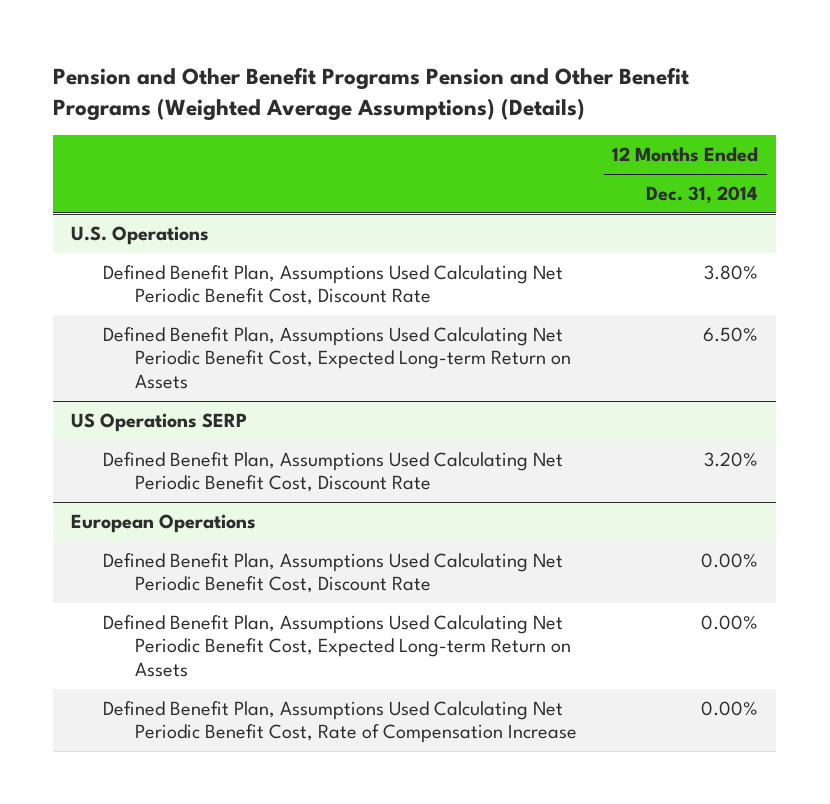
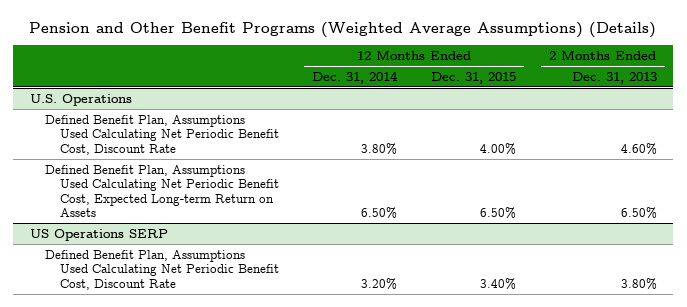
- Pension and Other Benefit Programs Pension and Other Benefit Programs (Weighted Average Assumptions) (Details)
+ Pension and Other Benefit Programs (Weighted Average Assumptions) (Details)
- | 12 Months Ended Dec. 31, 2014
+ | 12 Months Ended Dec. 31, 2014 | 12 Months Ended Dec. 31, 2015 | 2 Months Ended Dec. 31, 2013
- European Operations
- Defined Benefit Plan, Assumptions Used Calculating Net Periodic Benefit Cost, Discount Rate | 0.00%
- Defined Benefit Plan, Assumptions Used Calculating Net Periodic Benefit Cost, Expected Long-term Return on Assets | 0.00%
- Defined Benefit Plan, Assumptions Used Calculating Net Periodic Benefit Cost, Rate of Compensation Increase | 0.00%

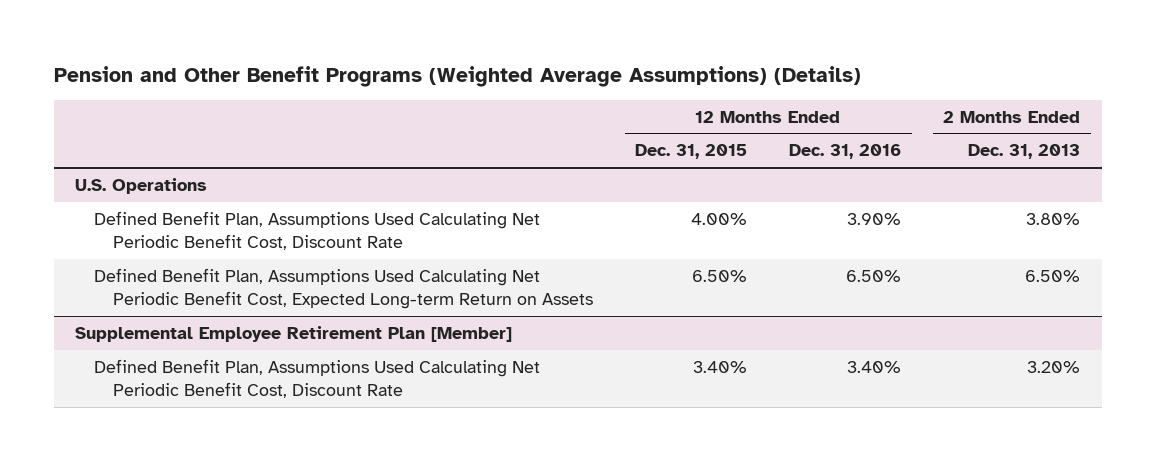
- | 12 Months Ended Dec. 31, 2014 | 12 Months Ended Dec. 31, 2015 | 2 Months Ended Dec. 31, 2013
+ | 12 Months Ended Dec. 31, 2015 | 12 Months Ended Dec. 31, 2016 | 2 Months Ended Dec. 31, 2013
@ U.S. Operations
- Defined Benefit Plan, Assumptions Used Calculating Net Periodic Benefit Cost, Discount Rate | 3.80% | 4.00% | 4.60%
+ Defined Benefit Plan, Assumptions Used Calculating Net Periodic Benefit Cost, Discount Rate | 4.00% | 3.90% | 3.80%
- US Operations SERP
- Defined Benefit Plan, Assumptions Used Calculating Net Periodic Benefit Cost, Discount Rate | 3.20% | 3.40% | 3.80%
+ Supplemental Employee Retirement Plan [Member]
+ Defined Benefit Plan, Assumptions Used Calculating Net Periodic Benefit Cost, Discount Rate | 3.40% | 3.40% | 3.20%

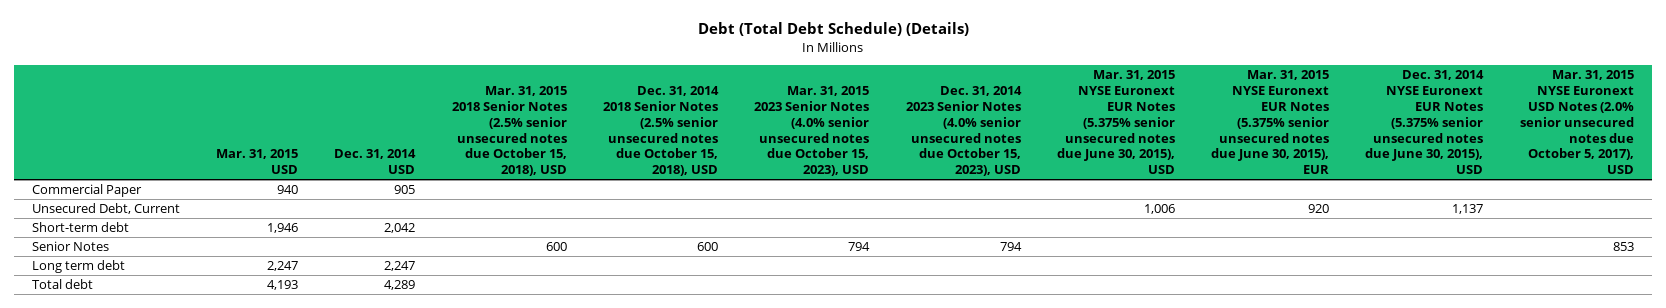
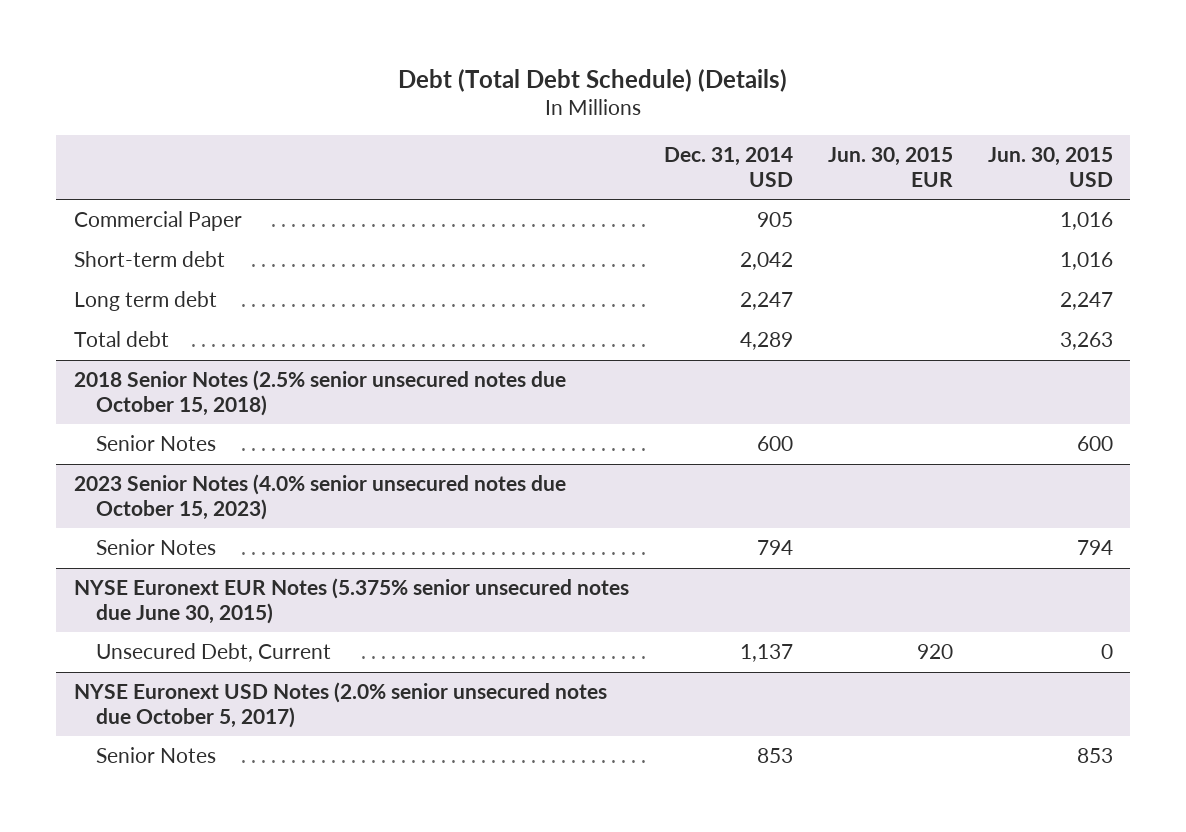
- | Mar. 31, 2015 USD | Dec. 31, 2014 USD | Mar. 31, 2015 2018 Senior Notes (2.5% senior unsecured notes due October 15, 2018), USD | Dec. 31, 2014 2018 Senior Notes (2.5% senior unsecured notes due October 15, 2018), USD | Mar. 31, 2015 2023 Senior Notes (4.0% senior unsecured notes due October 15, 2023), USD | Dec. 31, 2014 2023 Senior Notes (4.0% senior unsecured notes due October 15, 2023), USD | Mar. 31, 2015 NYSE Euronext EUR Notes (5.375% senior unsecured notes due June 30, 2015), USD | Mar. 31, 2015 NYSE Euronext EUR Notes (5.375% senior unsecured notes due June 30, 2015), EUR | Dec. 31, 2014 NYSE Euronext EUR Notes (5.375% senior unsecured notes due June 30, 2015), USD | Mar. 31, 2015 NYSE Euronext USD Notes (2.0% senior unsecured notes due October 5, 2017), USD
+ | Dec. 31, 2014 USD | Jun. 30, 2015 EUR | Jun. 30, 2015 USD
- Unsecured Debt, Current | | | | | | | 1,006 | 920 | 1,137 |
- Senior Notes | | | 600 | 600 | 794 | 794 | | | | 853
+ 2018 Senior Notes (2.5% senior unsecured notes due October 15, 2018)
+ Senior Notes | 600 | | 600
+ 2023 Senior Notes (4.0% senior unsecured notes due October 15, 2023)
+ Senior Notes | 794 | | 794
+ NYSE Euronext EUR Notes (5.375% senior unsecured notes due June 30, 2015)
+ Unsecured Debt, Current | 1,137 | 920 | 0
+ NYSE Euronext USD Notes (2.0% senior unsecured notes due October 5, 2017)
+ Senior Notes | 853 | | 853

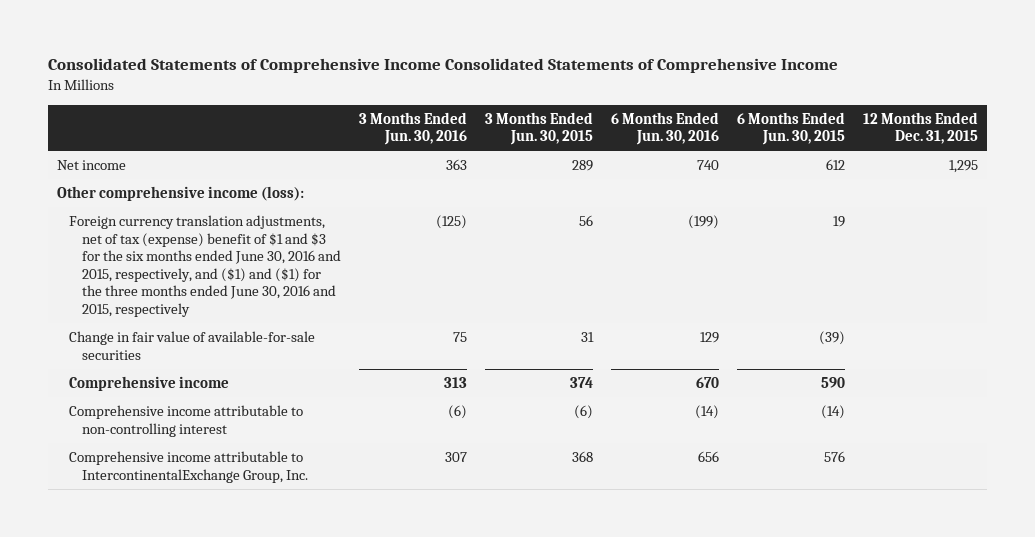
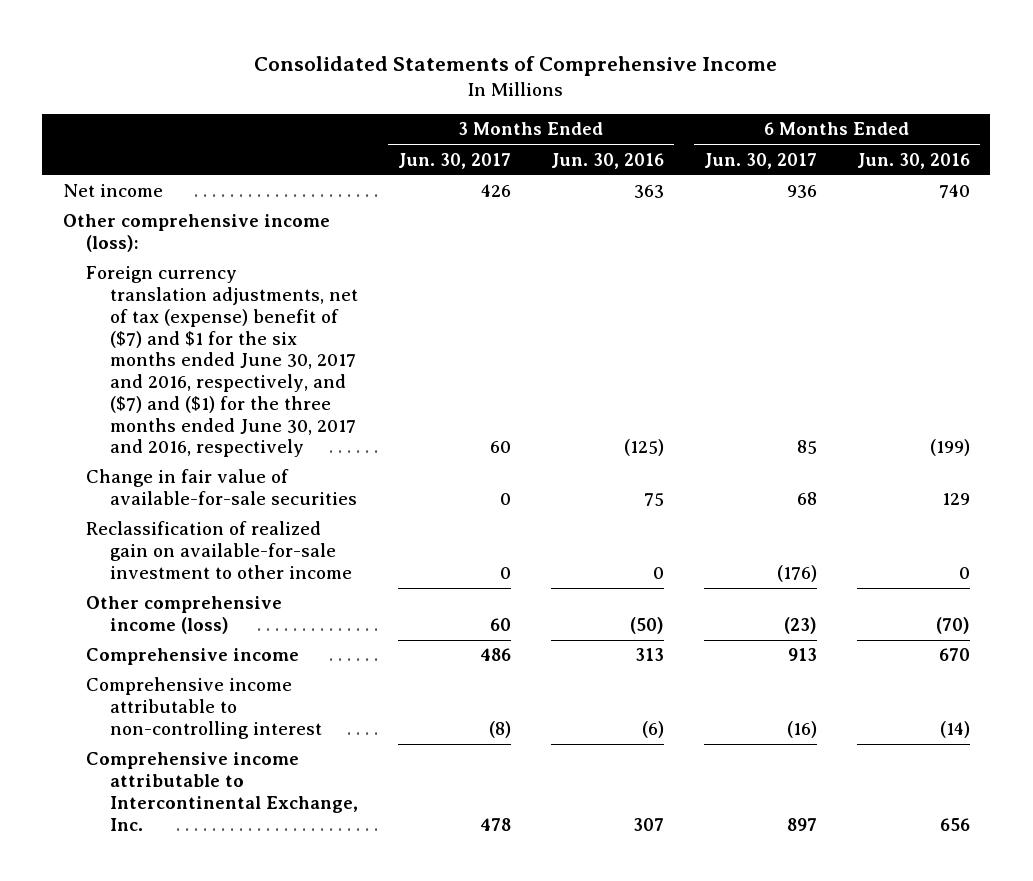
- Consolidated Statements of Comprehensive Income Consolidated Statements of Comprehensive Income
+ Consolidated Statements of Comprehensive Income
- | 3 Months Ended Jun. 30, 2016 | 3 Months Ended Jun. 30, 2015 | 6 Months Ended Jun. 30, 2016 | 6 Months Ended Jun. 30, 2015 | 12 Months Ended Dec. 31, 2015
+ | 3 Months Ended Jun. 30, 2017 | 3 Months Ended Jun. 30, 2016 | 6 Months Ended Jun. 30, 2017 | 6 Months Ended Jun. 30, 2016
- Foreign currency translation adjustments, net of tax (expense) benefit of $1 and $3 for the six months ended June 30, 2016 and 2015, respectively, and ($1) and ($1) for the three months ended June 30, 2016 and 2015, respectively | (125) | 56 | (199) | 19 |
+ Foreign currency translation adjustments, net of tax (expense) benefit of ($7) and $1 for the six months ended June 30, 2017 and 2016, respectively, and ($7) and ($1) for the three months ended June 30, 2017 and 2016, respectively | 60 | (125) | 85 | (199)
+ Reclassification of realized gain on available-for-sale investment to other income | 0 | 0 | (176) | 0
+ Other comprehensive income (loss) | 60 | (50) | (23) | (70)
- Comprehensive income attributable to IntercontinentalExchange Group, Inc. | 307 | 368 | 656 | 576 |
+ Comprehensive income attributable to Intercontinental Exchange, Inc. | 478 | 307 | 897 | 656

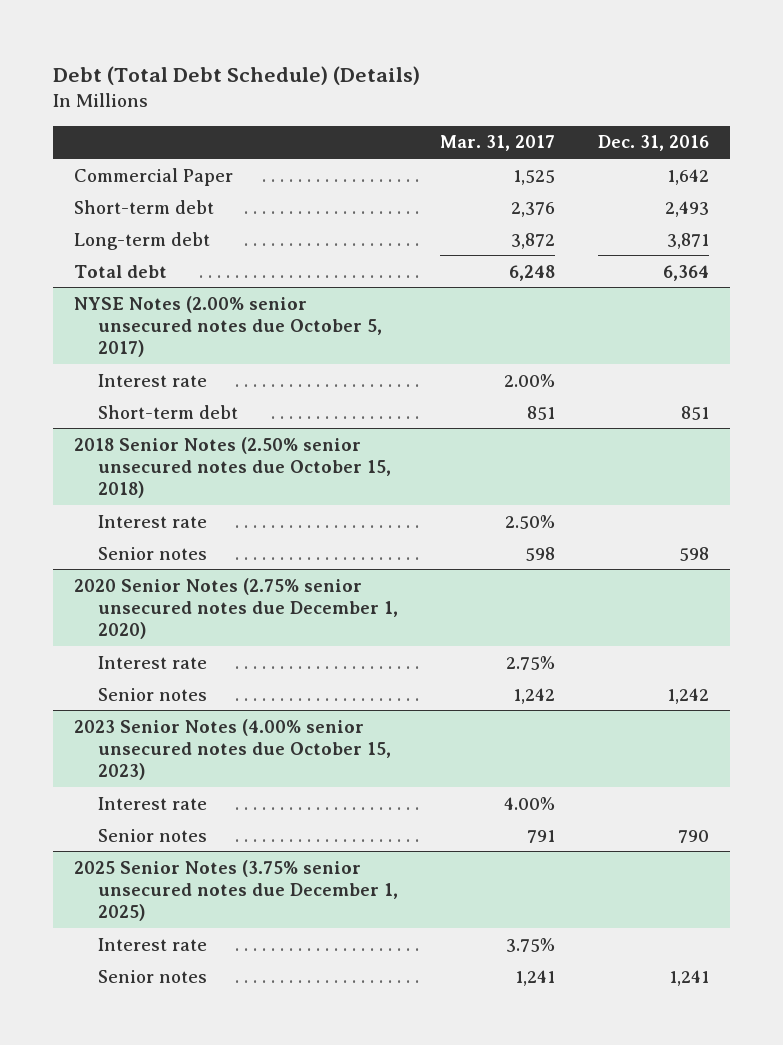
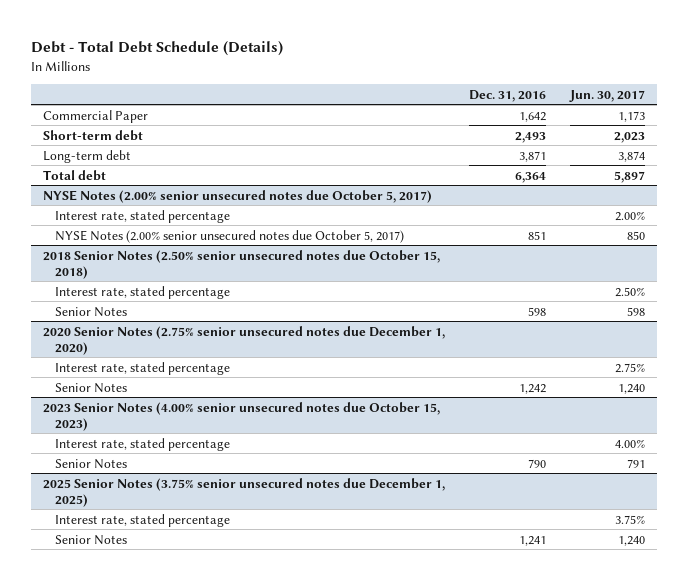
- Debt (Total Debt Schedule) (Details)
+ Debt - Total Debt Schedule (Details)
- | Mar. 31, 2017 | Dec. 31, 2016
+ | Dec. 31, 2016 | Jun. 30, 2017
@ NYSE Notes (2.00% senior unsecured notes due October 5, 2017)
- Interest rate | 2.00% |
- Short-term debt | 851 | 851
+ Interest rate, stated percentage | | 2.00%
+ NYSE Notes (2.00% senior unsecured notes due October 5, 2017) | 851 | 850
@ 2018 Senior Notes (2.50% senior unsecured notes due October 15, 2018)
- Interest rate | 2.50% |
- Senior notes | 598 | 598
+ Interest rate, stated percentage | | 2.50%
+ Senior Notes | 598 | 598
@ 2020 Senior Notes (2.75% senior unsecured notes due December 1, 2020)
- Interest rate | 2.75% |
- Senior notes | 1,242 | 1,242
+ Interest rate, stated percentage | | 2.75%
+ Senior Notes | 1,242 | 1,240
@ 2023 Senior Notes (4.00% senior unsecured notes due October 15, 2023)
- Interest rate | 4.00% |
- Senior notes | 791 | 790
+ Interest rate, stated percentage | | 4.00%
+ Senior Notes | 790 | 791
@ 2025 Senior Notes (3.75% senior unsecured notes due December 1, 2025)
- Interest rate | 3.75% |
- Senior notes | 1,241 | 1,241
+ Interest rate, stated percentage | | 3.75%
+ Senior Notes | 1,241 | 1,240

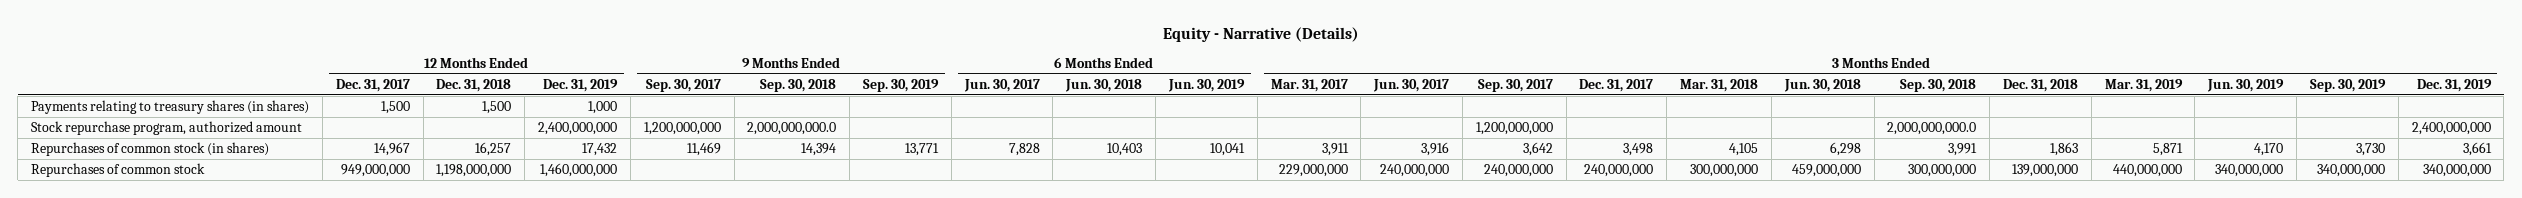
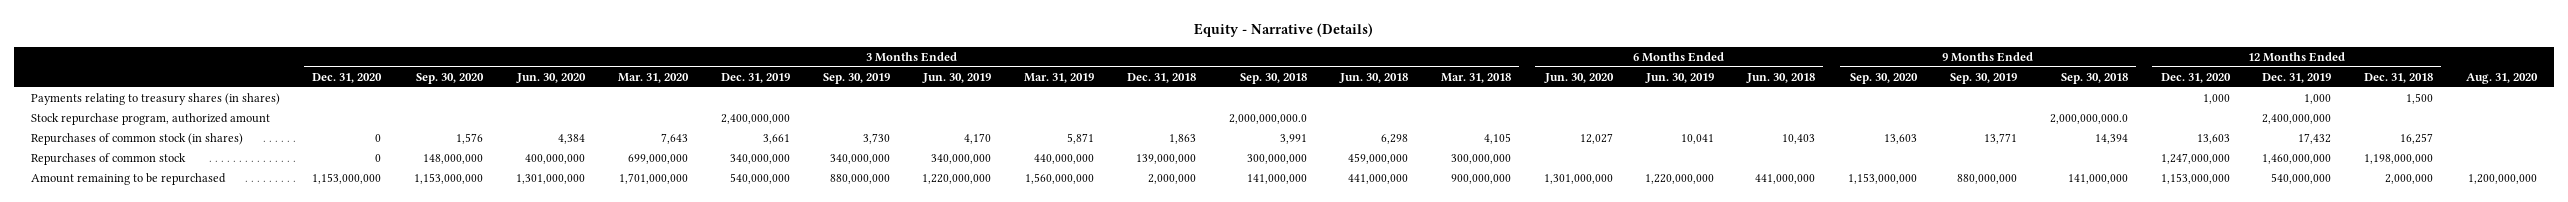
- | 12 Months Ended Dec. 31, 2017 | 12 Months Ended Dec. 31, 2018 | 12 Months Ended Dec. 31, 2019 | 9 Months Ended Sep. 30, 2017 | 9 Months Ended Sep. 30, 2018 | 9 Months Ended Sep. 30, 2019 | 6 Months Ended Jun. 30, 2017 | 6 Months Ended Jun. 30, 2018 | 6 Months Ended Jun. 30, 2019 | 3 Months Ended Mar. 31, 2017 | 3 Months Ended Jun. 30, 2017 | 3 Months Ended Sep. 30, 2017 | 3 Months Ended Dec. 31, 2017 | 3 Months Ended Mar. 31, 2018 | 3 Months Ended Jun. 30, 2018 | 3 Months Ended Sep. 30, 2018 | 3 Months Ended Dec. 31, 2018 | 3 Months Ended Mar. 31, 2019 | 3 Months Ended Jun. 30, 2019 | 3 Months Ended Sep. 30, 2019 | 3 Months Ended Dec. 31, 2019
+ | 3 Months Ended Dec. 31, 2020 | 3 Months Ended Sep. 30, 2020 | 3 Months Ended Jun. 30, 2020 | 3 Months Ended Mar. 31, 2020 | 3 Months Ended Dec. 31, 2019 | 3 Months Ended Sep. 30, 2019 | 3 Months Ended Jun. 30, 2019 | 3 Months Ended Mar. 31, 2019 | 3 Months Ended Dec. 31, 2018 | 3 Months Ended Sep. 30, 2018 | 3 Months Ended Jun. 30, 2018 | 3 Months Ended Mar. 31, 2018 | 6 Months Ended Jun. 30, 2020 | 6 Months Ended Jun. 30, 2019 | 6 Months Ended Jun. 30, 2018 | 9 Months Ended Sep. 30, 2020 | 9 Months Ended Sep. 30, 2019 | 9 Months Ended Sep. 30, 2018 | 12 Months Ended Dec. 31, 2020 | 12 Months Ended Dec. 31, 2019 | 12 Months Ended Dec. 31, 2018 | Aug. 31, 2020
+ Amount remaining to be repurchased | 1,153,000,000 | 1,153,000,000 | 1,301,000,000 | 1,701,000,000 | 540,000,000 | 880,000,000 | 1,220,000,000 | 1,560,000,000 | 2,000,000 | 141,000,000 | 441,000,000 | 900,000,000 | 1,301,000,000 | 1,220,000,000 | 441,000,000 | 1,153,000,000 | 880,000,000 | 141,000,000 | 1,153,000,000 | 540,000,000 | 2,000,000 | 1,200,000,000

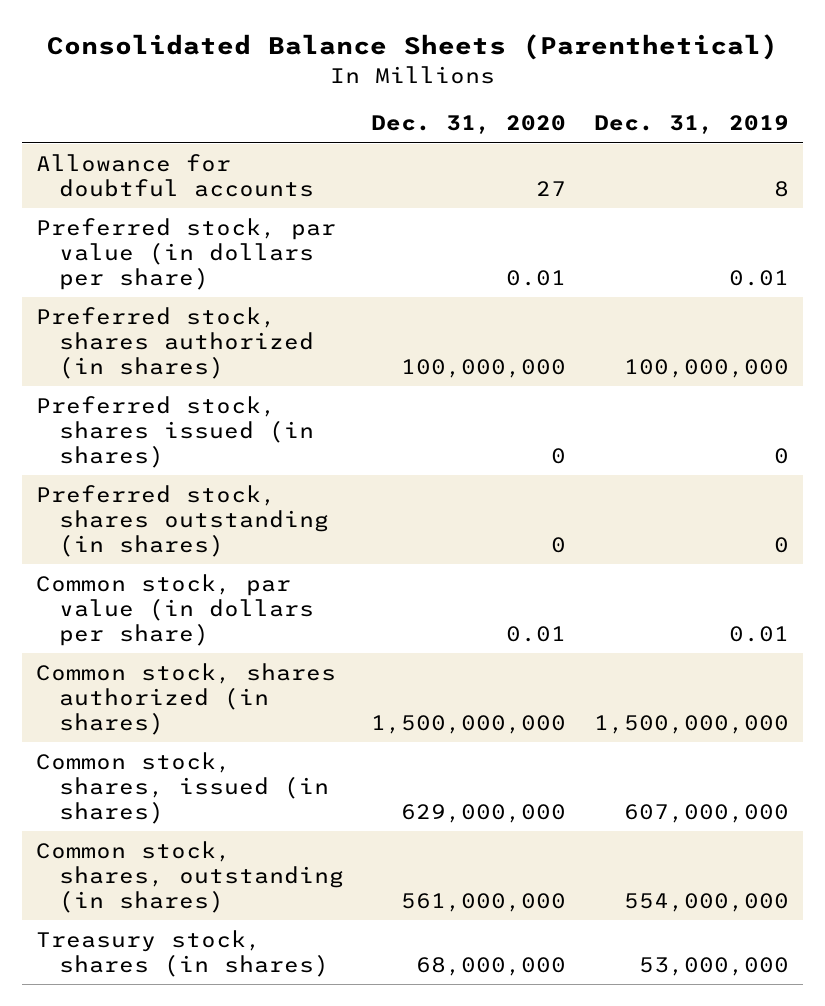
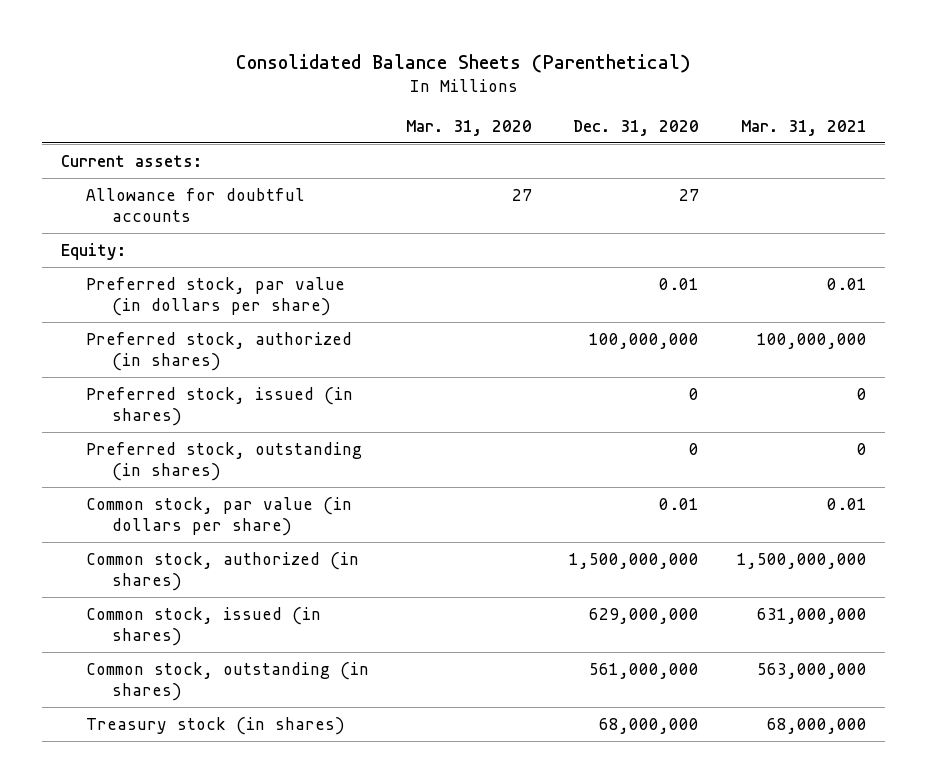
- | Dec. 31, 2020 | Dec. 31, 2019
+ | Mar. 31, 2020 | Dec. 31, 2020 | Mar. 31, 2021
+ Current assets:
+ Equity:
- Preferred stock, shares authorized (in shares) | 100,000,000 | 100,000,000
- Preferred stock, shares issued (in shares) | 0 | 0
- Preferred stock, shares outstanding (in shares) | 0 | 0
+ Preferred stock, authorized (in shares) | | 100,000,000 | 100,000,000
+ Preferred stock, issued (in shares) | | 0 | 0
+ Preferred stock, outstanding (in shares) | | 0 | 0
- Common stock, shares authorized (in shares) | 1,500,000,000 | 1,500,000,000
- Common stock, shares, issued (in shares) | 629,000,000 | 607,000,000
- Common stock, shares, outstanding (in shares) | 561,000,000 | 554,000,000
- Treasury stock, shares (in shares) | 68,000,000 | 53,000,000
+ Common stock, authorized (in shares) | | 1,500,000,000 | 1,500,000,000
+ Common stock, issued (in shares) | | 629,000,000 | 631,000,000
+ Common stock, outstanding (in shares) | | 561,000,000 | 563,000,000
+ Treasury stock (in shares) | | 68,000,000 | 68,000,000

